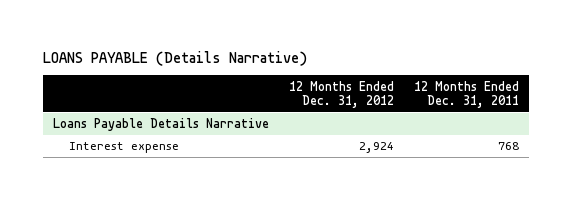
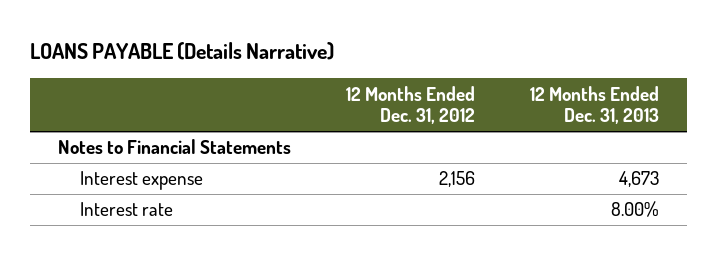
- | 12 Months Ended Dec. 31, 2012 | 12 Months Ended Dec. 31, 2011
+ | 12 Months Ended Dec. 31, 2012 | 12 Months Ended Dec. 31, 2013
- Loans Payable Details Narrative
- Interest expense | 2,924 | 768
+ Notes to Financial Statements
+ Interest expense | 2,156 | 4,673
+ Interest rate | | 8.00%

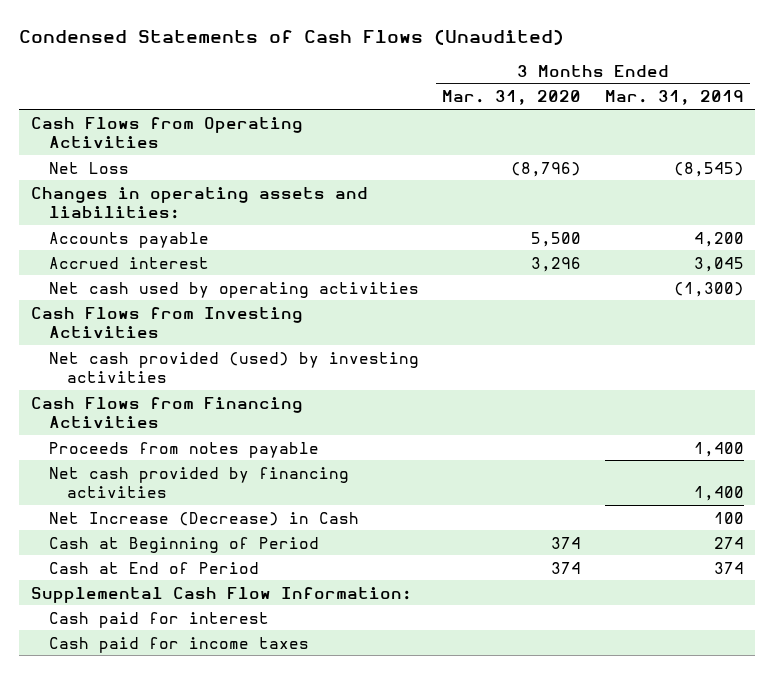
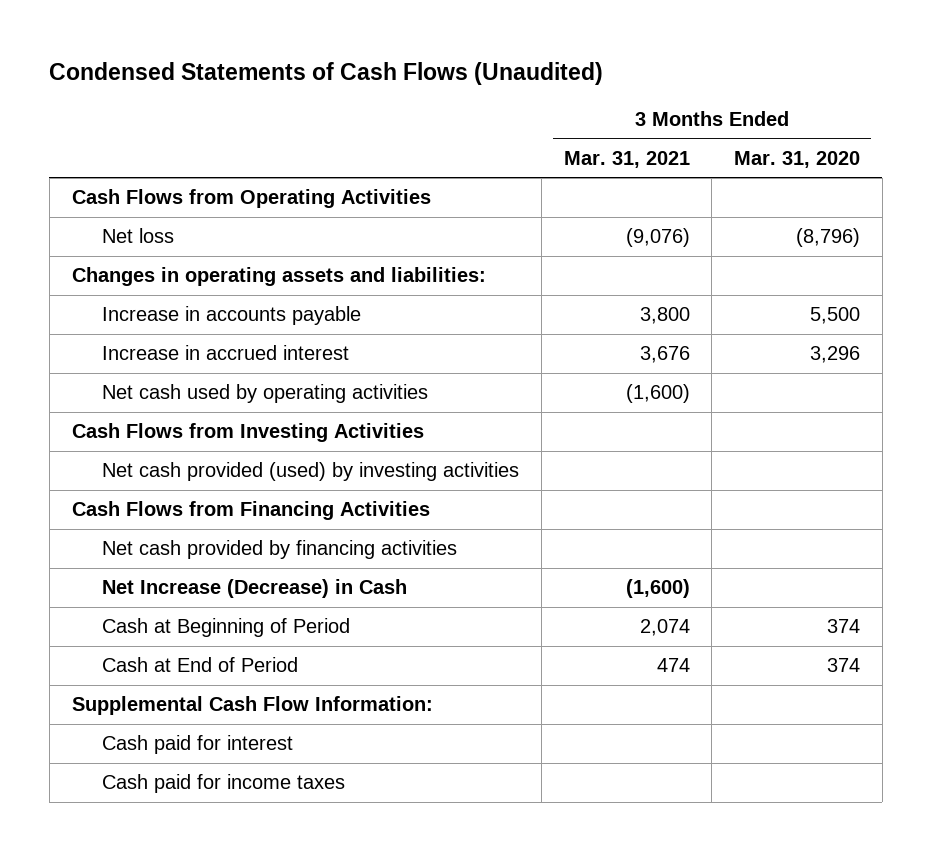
- | 3 Months Ended Mar. 31, 2020 | 3 Months Ended Mar. 31, 2019
+ | 3 Months Ended Mar. 31, 2021 | 3 Months Ended Mar. 31, 2020
- Net Loss | (8,796) | (8,545)
+ Net loss | (9,076) | (8,796)
- Accounts payable | 5,500 | 4,200
- Accrued interest | 3,296 | 3,045
+ Increase in accounts payable | 3,800 | 5,500
+ Increase in accrued interest | 3,676 | 3,296
- Proceeds from notes payable | | 1,400

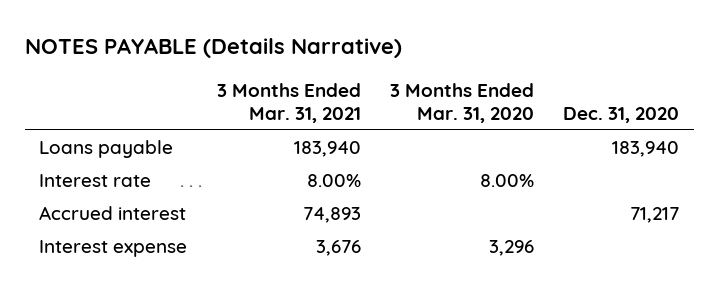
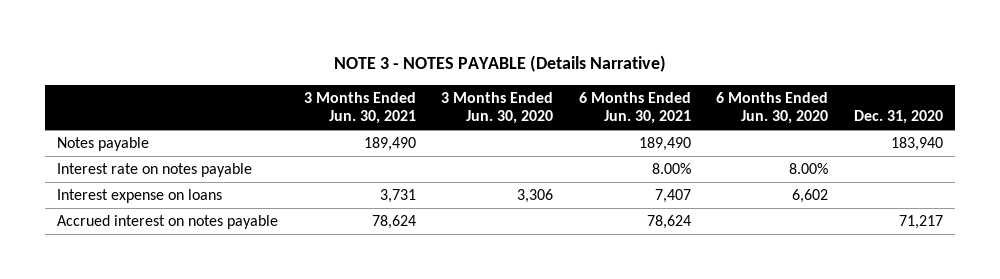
- NOTES PAYABLE (Details Narrative)
+ NOTE 3 - NOTES PAYABLE (Details Narrative)
- | 3 Months Ended Mar. 31, 2021 | 3 Months Ended Mar. 31, 2020 | Dec. 31, 2020
+ | 3 Months Ended Jun. 30, 2021 | 3 Months Ended Jun. 30, 2020 | 6 Months Ended Jun. 30, 2021 | 6 Months Ended Jun. 30, 2020 | Dec. 31, 2020
- Loans payable | 183,940 | | 183,940
- Interest rate | 8.00% | 8.00% |
- Accrued interest | 74,893 | | 71,217
- Interest expense | 3,676 | 3,296 |
+ Notes payable | 189,490 | | 189,490 | | 183,940
+ Interest rate on notes payable | | | 8.00% | 8.00% |
+ Interest expense on loans | 3,731 | 3,306 | 7,407 | 6,602 |
+ Accrued interest on notes payable | 78,624 | | 78,624 | | 71,217

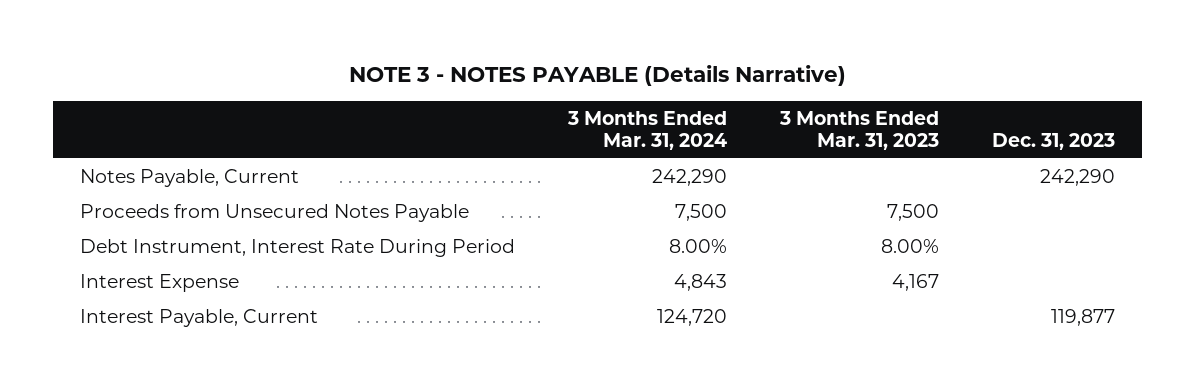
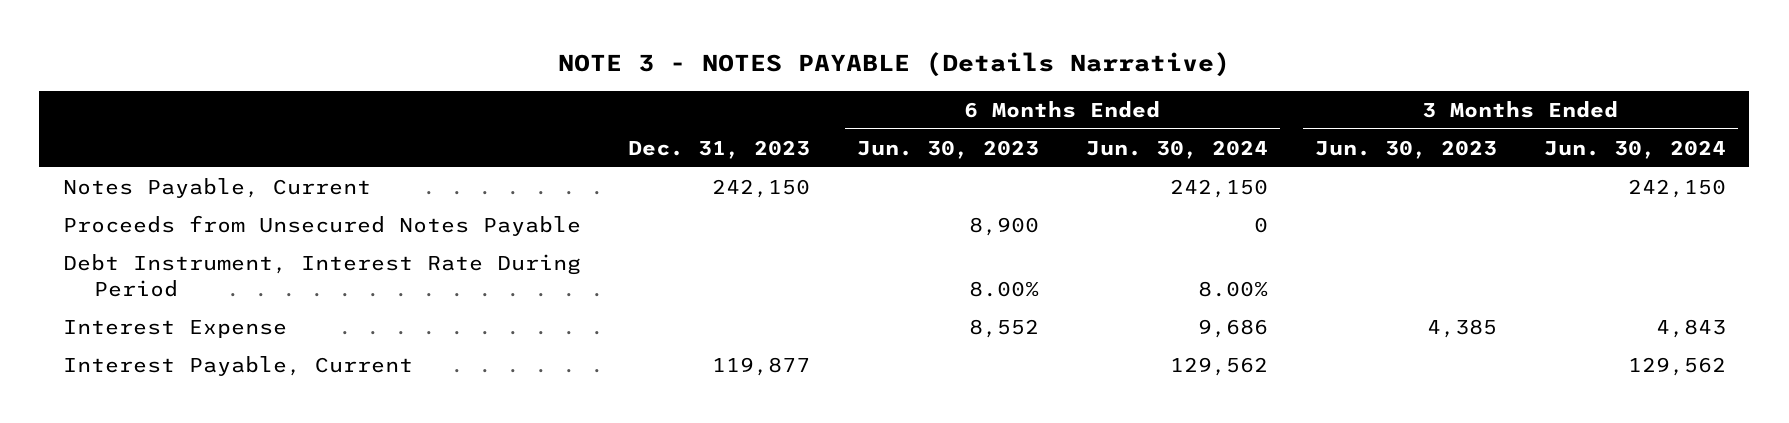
- | 3 Months Ended Mar. 31, 2024 | 3 Months Ended Mar. 31, 2023 | Dec. 31, 2023
+ | Dec. 31, 2023 | 6 Months Ended Jun. 30, 2023 | 6 Months Ended Jun. 30, 2024 | 3 Months Ended Jun. 30, 2023 | 3 Months Ended Jun. 30, 2024
- Notes Payable, Current | 242,290 | | 242,290
+ Notes Payable, Current | 242,150 | | 242,150 | | 242,150

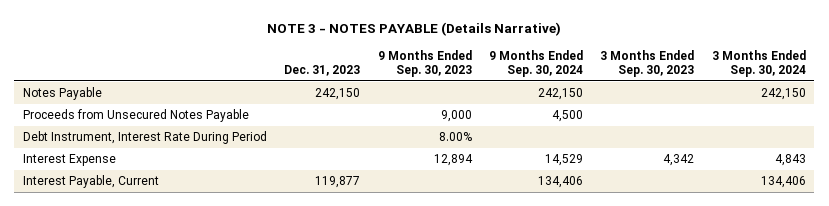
- | Dec. 31, 2023 | 6 Months Ended Jun. 30, 2023 | 6 Months Ended Jun. 30, 2024 | 3 Months Ended Jun. 30, 2023 | 3 Months Ended Jun. 30, 2024
+ | Dec. 31, 2023 | 9 Months Ended Sep. 30, 2023 | 9 Months Ended Sep. 30, 2024 | 3 Months Ended Sep. 30, 2023 | 3 Months Ended Sep. 30, 2024
- Notes Payable, Current | 242,150 | | 242,150 | | 242,150
+ Notes Payable | 242,150 | | 242,150 | | 242,150

